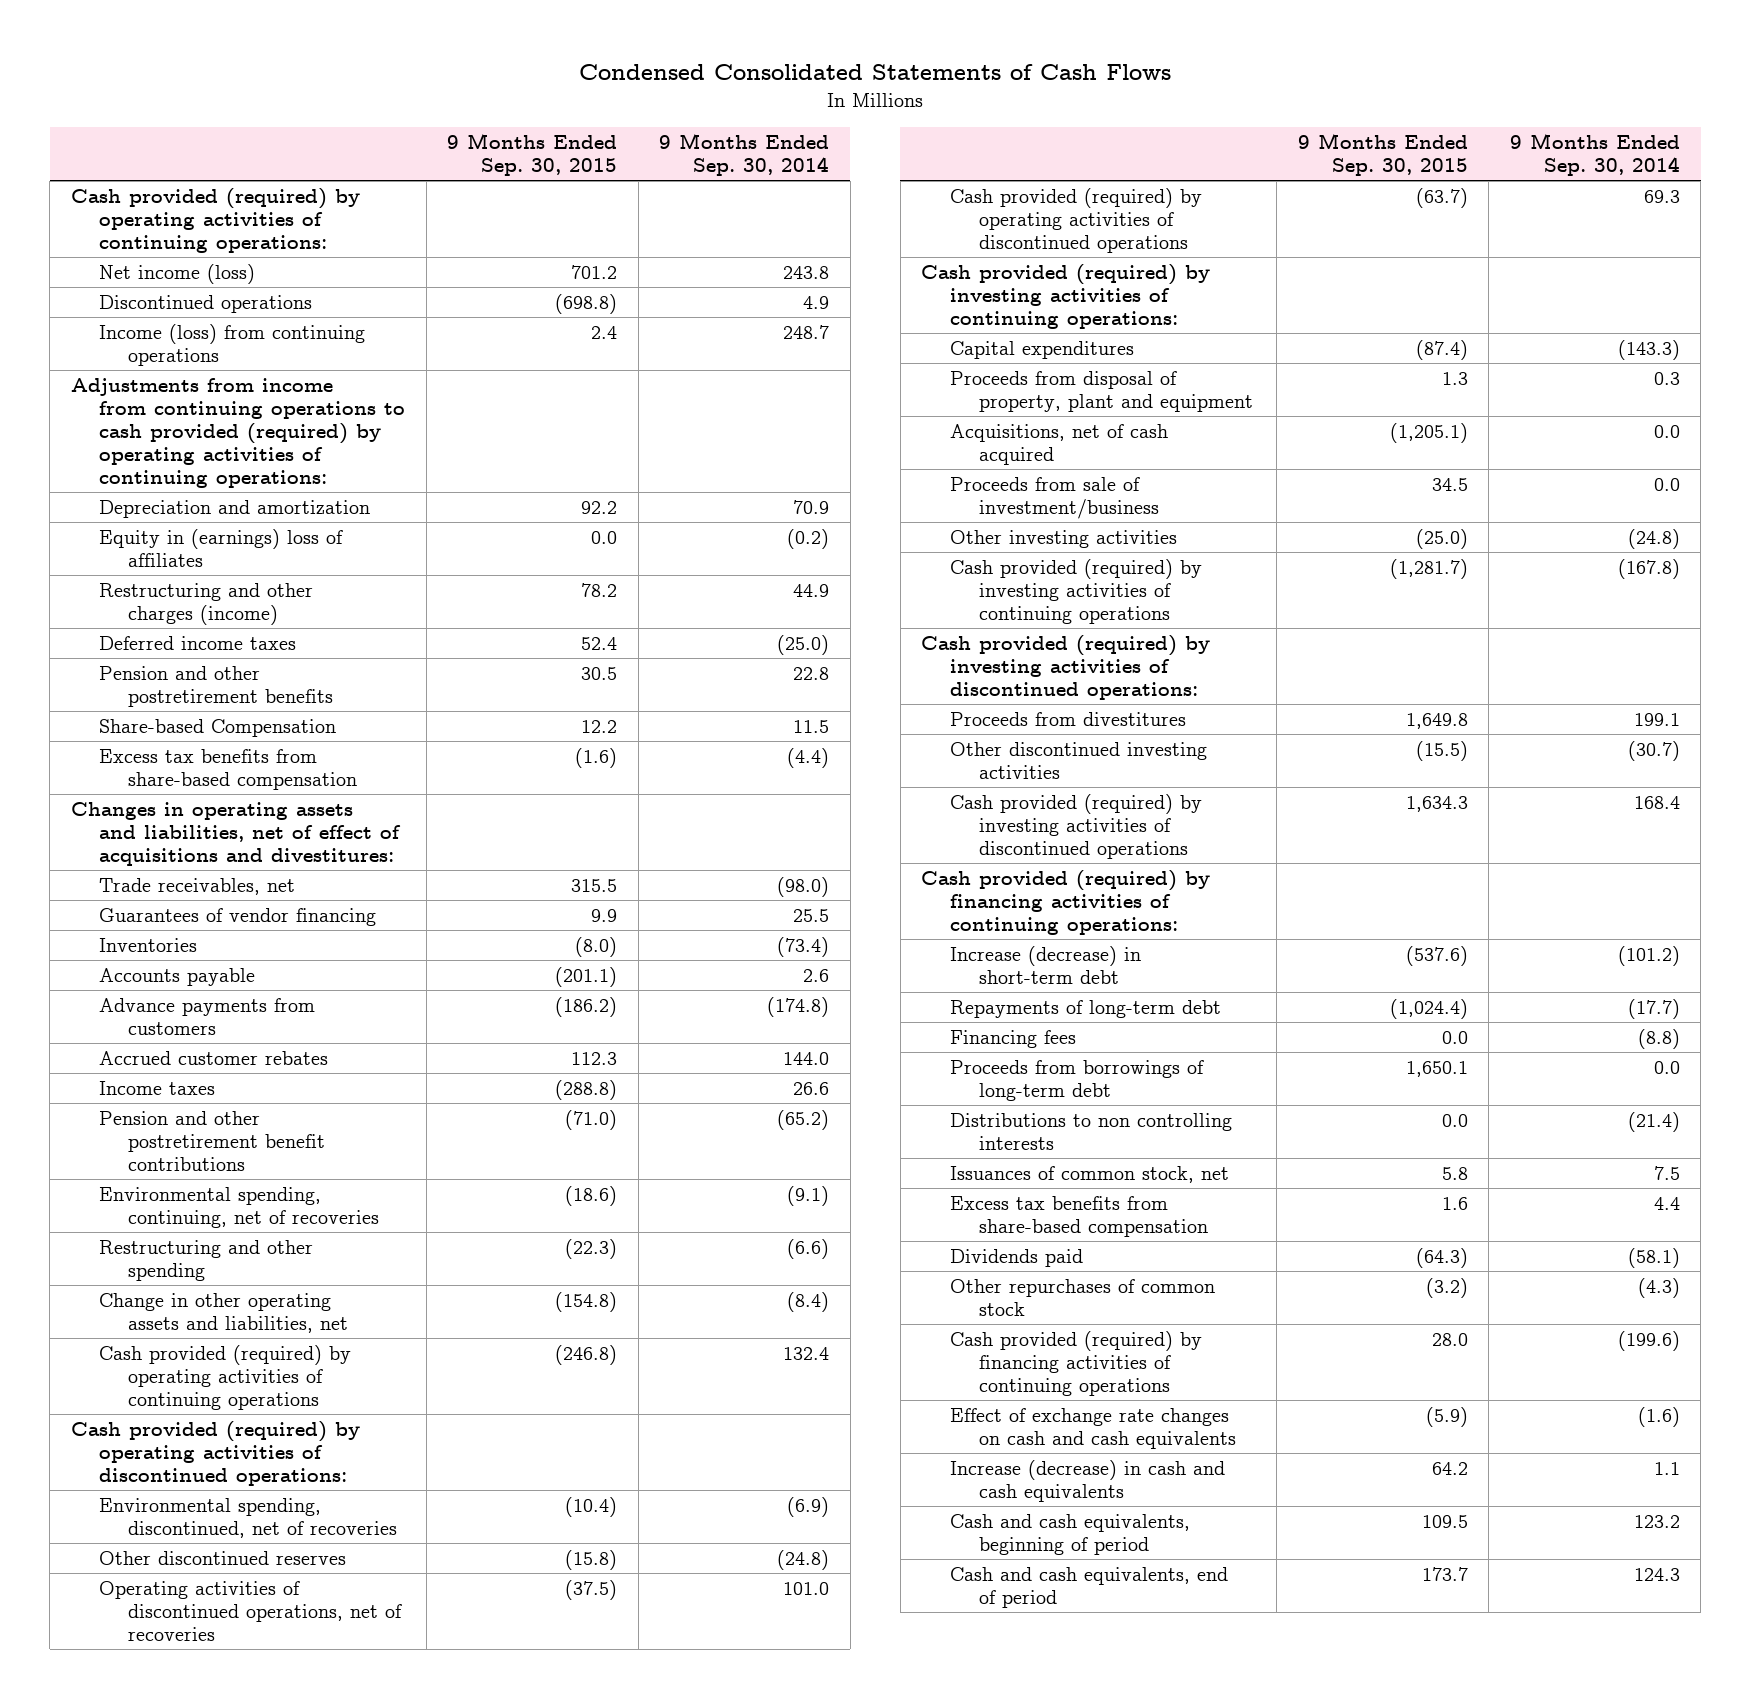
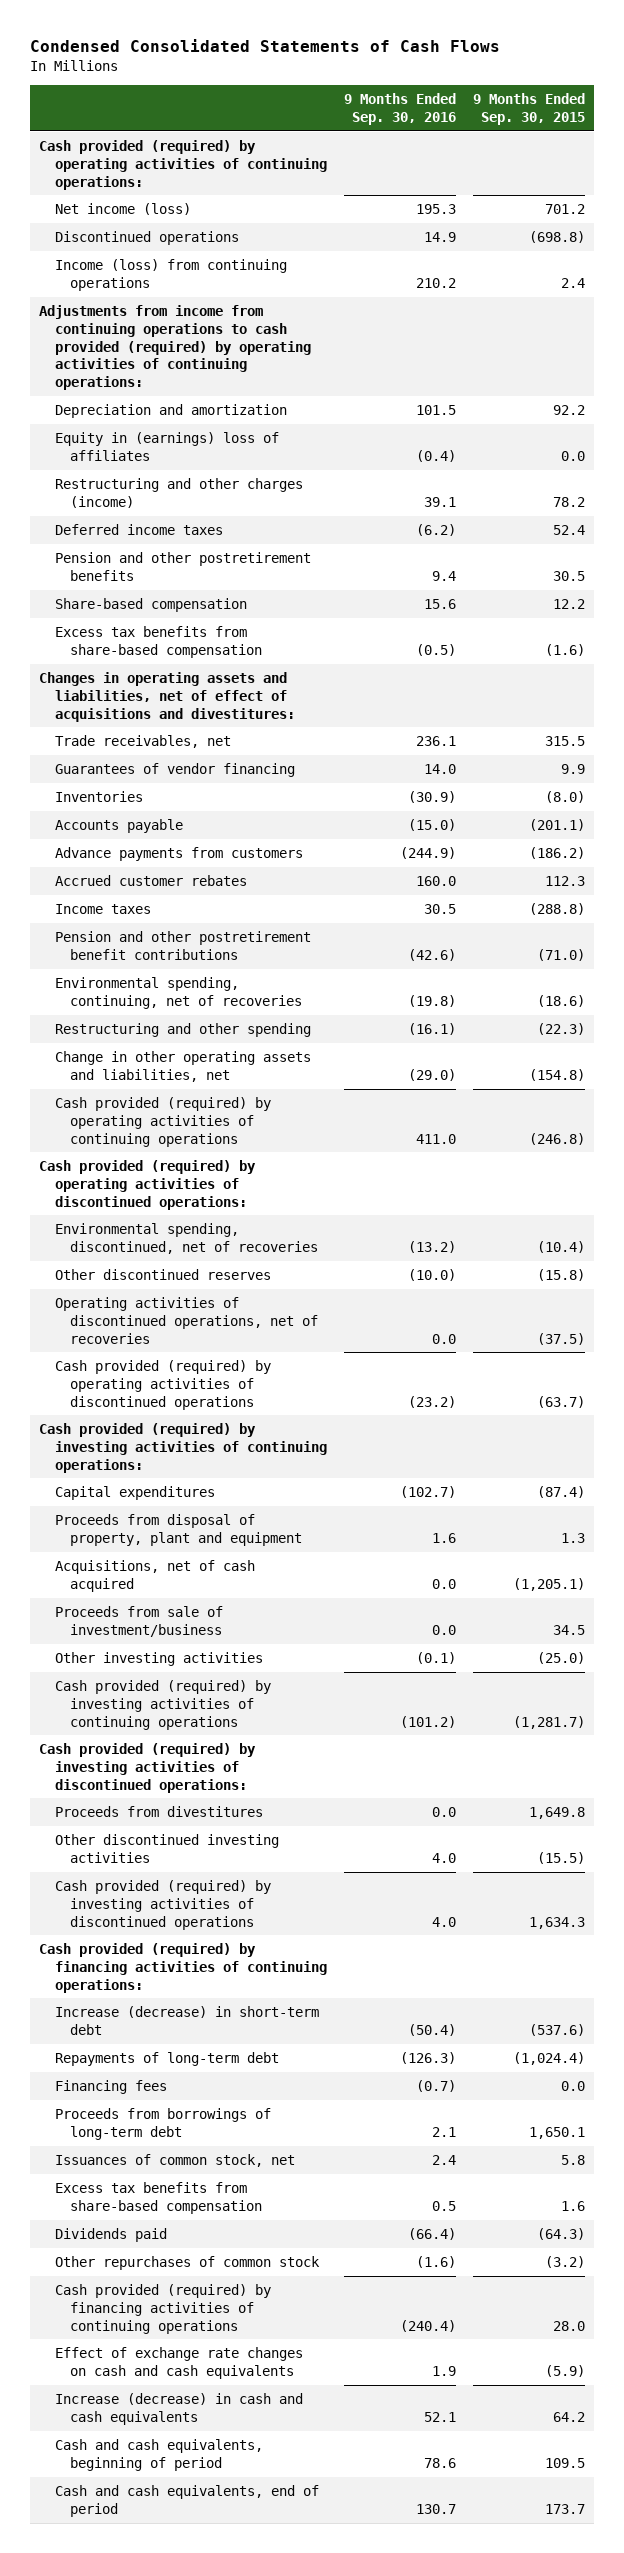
- | 9 Months Ended Sep. 30, 2015 | 9 Months Ended Sep. 30, 2014
+ | 9 Months Ended Sep. 30, 2016 | 9 Months Ended Sep. 30, 2015
- Share-based Compensation | 12.2 | 11.5
+ Share-based compensation | 15.6 | 12.2
- Distributions to non controlling interests | 0.0 | (21.4)

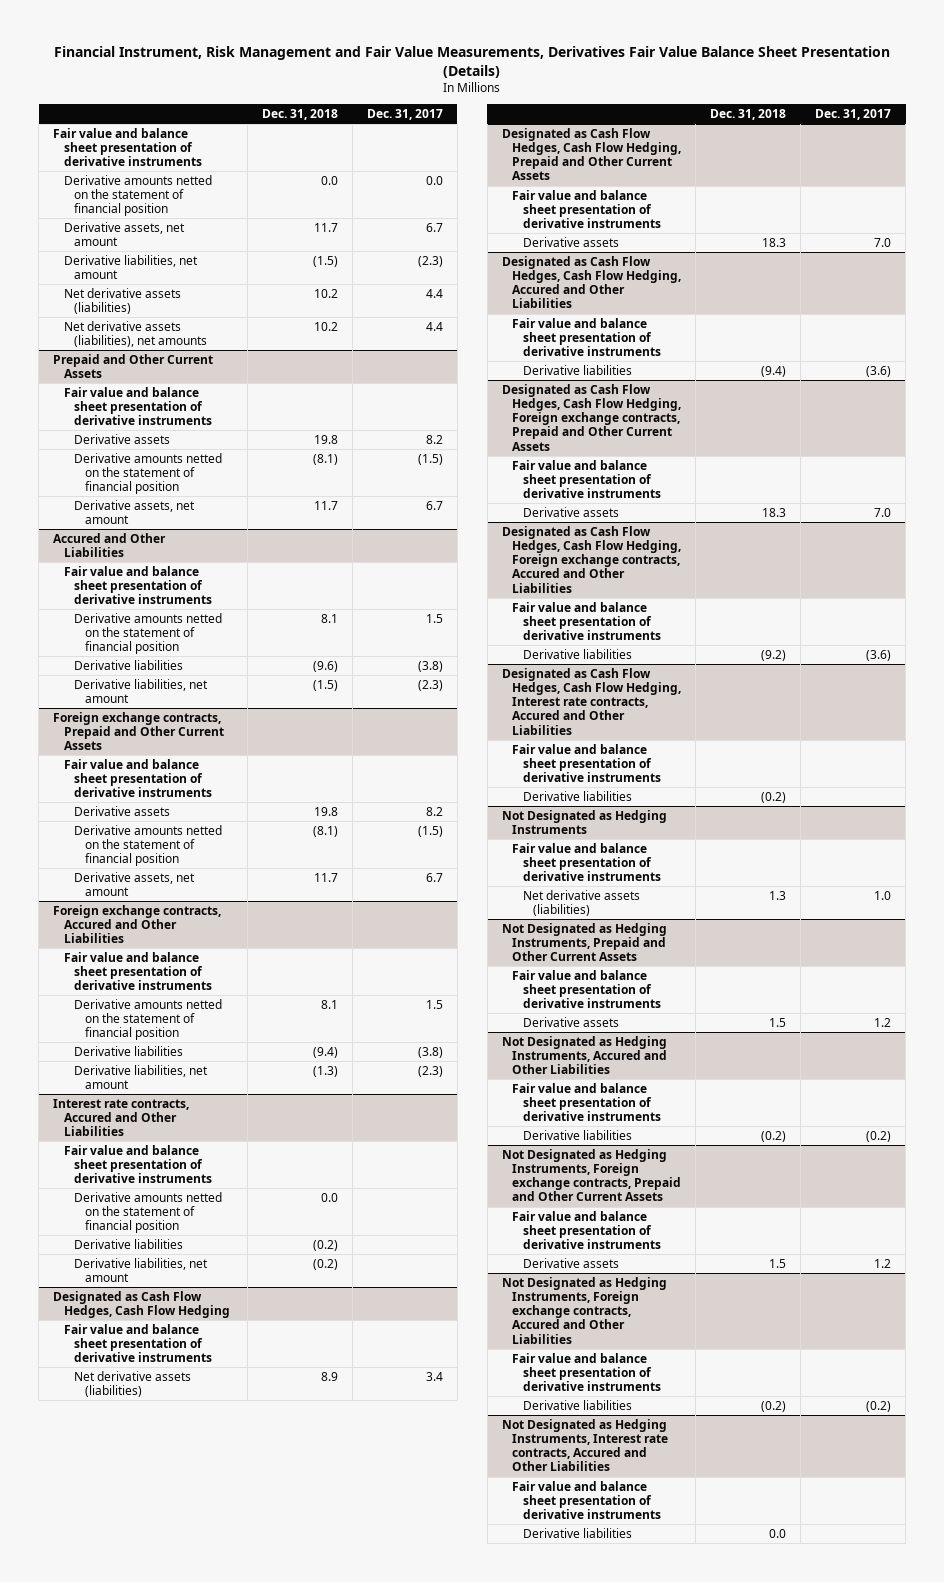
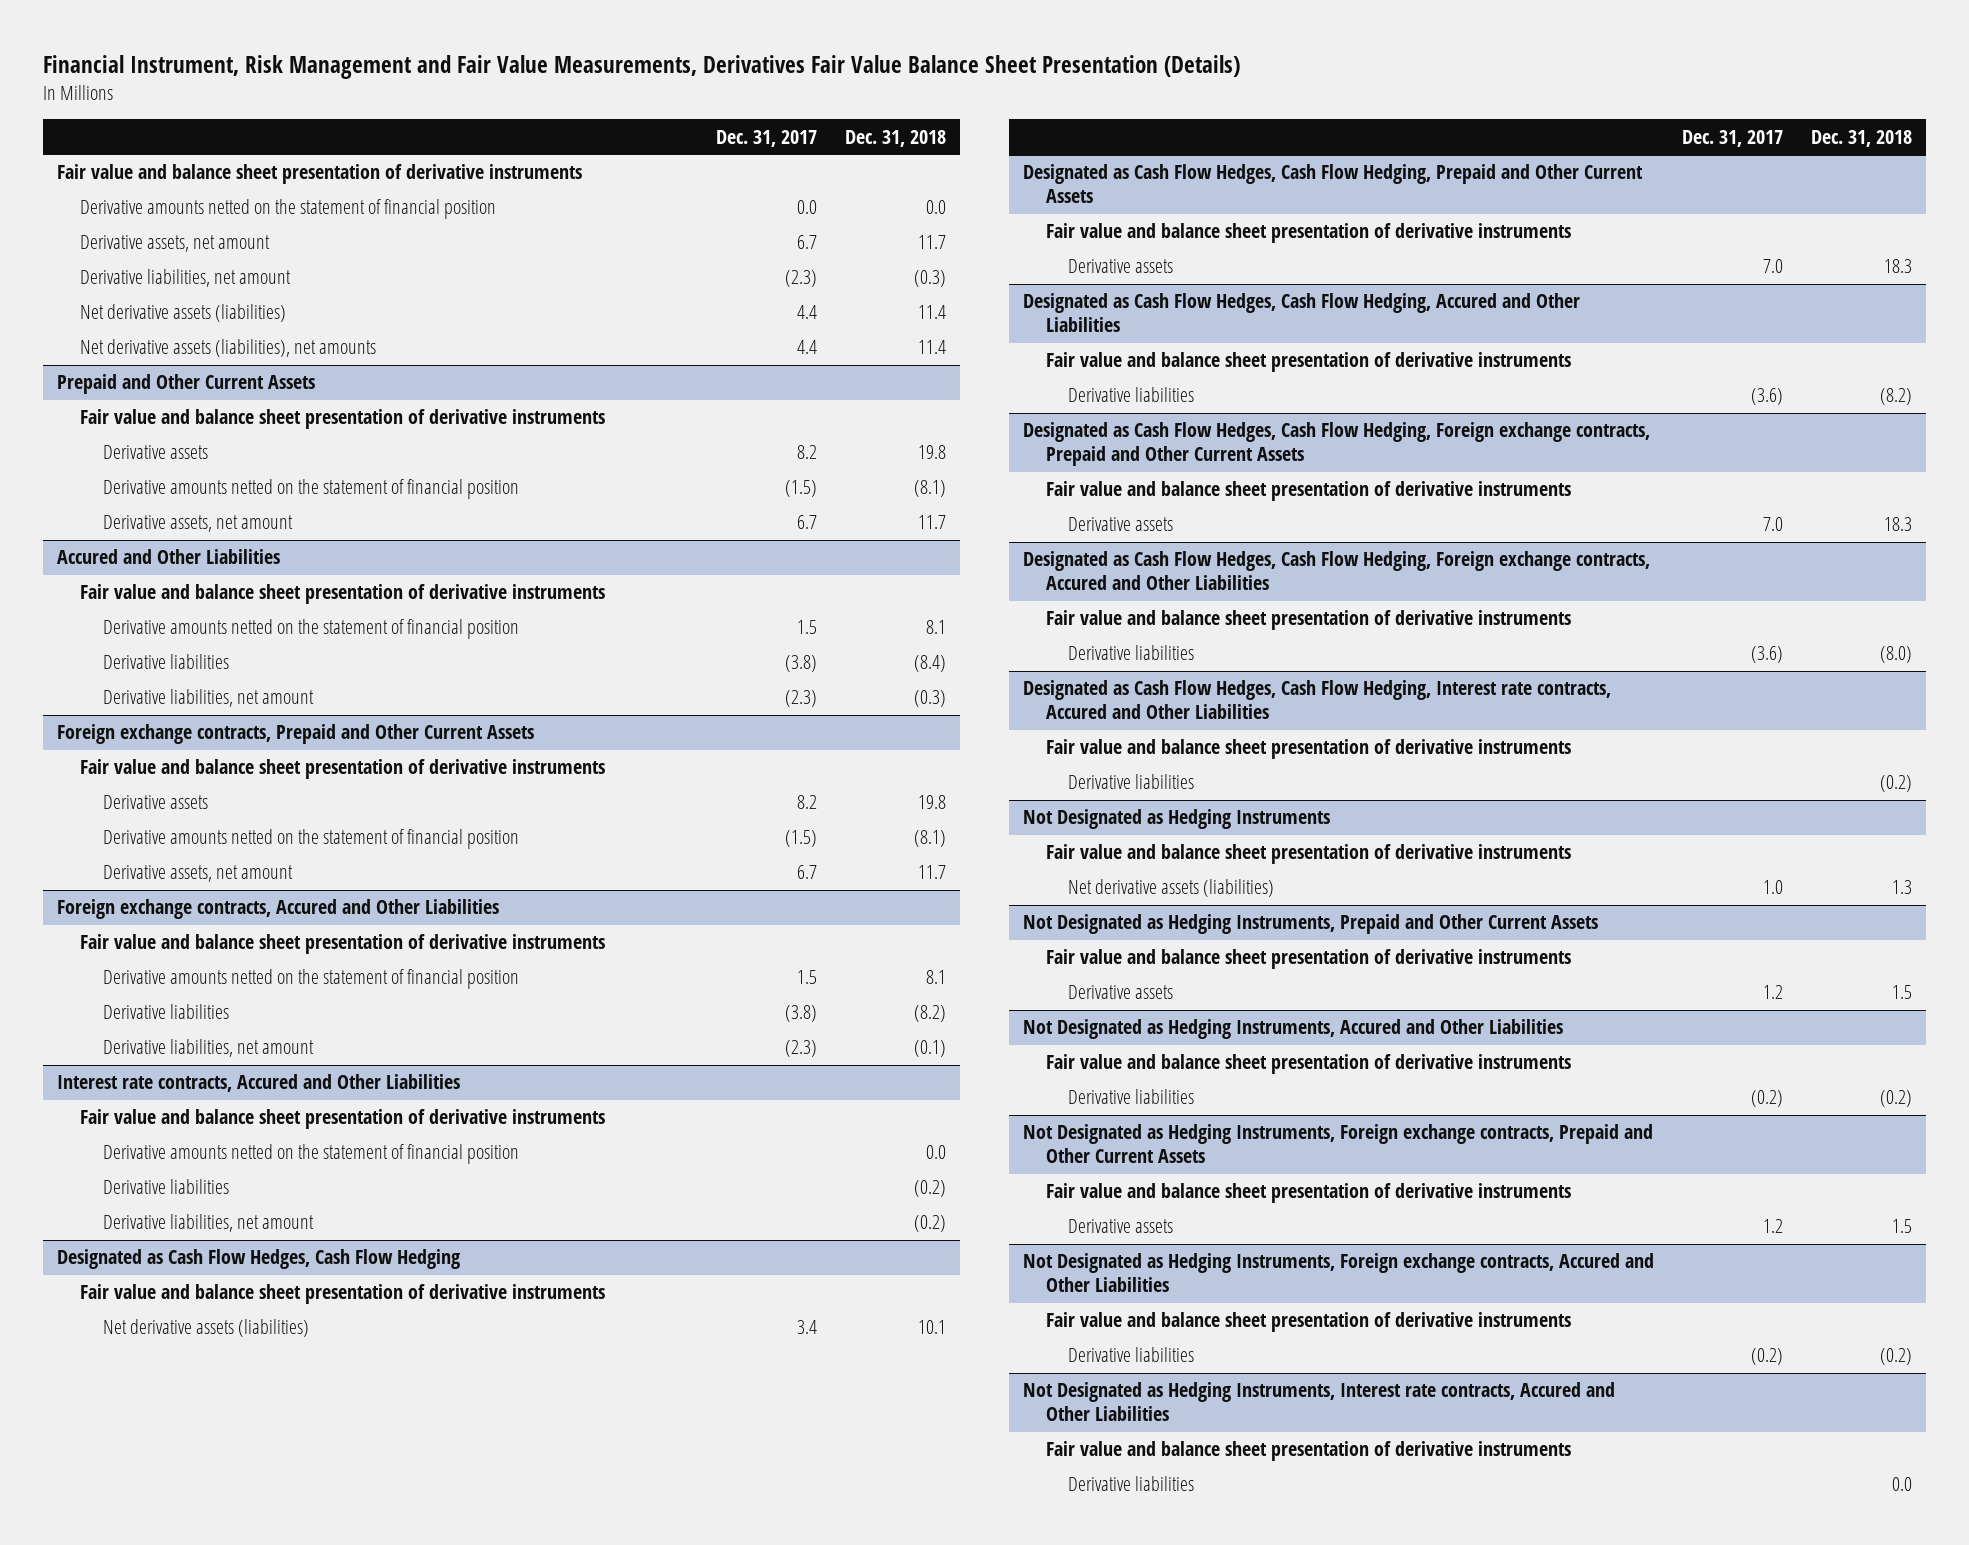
- | Dec. 31, 2018 | Dec. 31, 2017
+ | Dec. 31, 2017 | Dec. 31, 2018
- Derivative liabilities, net amount | (1.5) | (2.3)
- Net derivative assets (liabilities) | 10.2 | 4.4
- Net derivative assets (liabilities), net amounts | 10.2 | 4.4
+ Derivative liabilities, net amount | (2.3) | (0.3)
+ Net derivative assets (liabilities) | 4.4 | 11.4
+ Net derivative assets (liabilities), net amounts | 4.4 | 11.4
@ Accured and Other Liabilities
- Derivative liabilities | (9.6) | (3.8)
- Derivative liabilities, net amount | (1.5) | (2.3)
+ Derivative liabilities | (3.8) | (8.4)
+ Derivative liabilities, net amount | (2.3) | (0.3)
@ Foreign exchange contracts, Accured and Other Liabilities
- Derivative liabilities | (9.4) | (3.8)
- Derivative liabilities, net amount | (1.3) | (2.3)
+ Derivative liabilities | (3.8) | (8.2)
+ Derivative liabilities, net amount | (2.3) | (0.1)
@ Designated as Cash Flow Hedges, Cash Flow Hedging
- Net derivative assets (liabilities) | 8.9 | 3.4
+ Net derivative assets (liabilities) | 3.4 | 10.1
@ Designated as Cash Flow Hedges, Cash Flow Hedging, Accured and Other Liabilities
- Derivative liabilities | (9.4) | (3.6)
+ Derivative liabilities | (3.6) | (8.2)
@ Designated as Cash Flow Hedges, Cash Flow Hedging, Foreign exchange contracts, Accured and Other Liabilities
- Derivative liabilities | (9.2) | (3.6)
+ Derivative liabilities | (3.6) | (8.0)

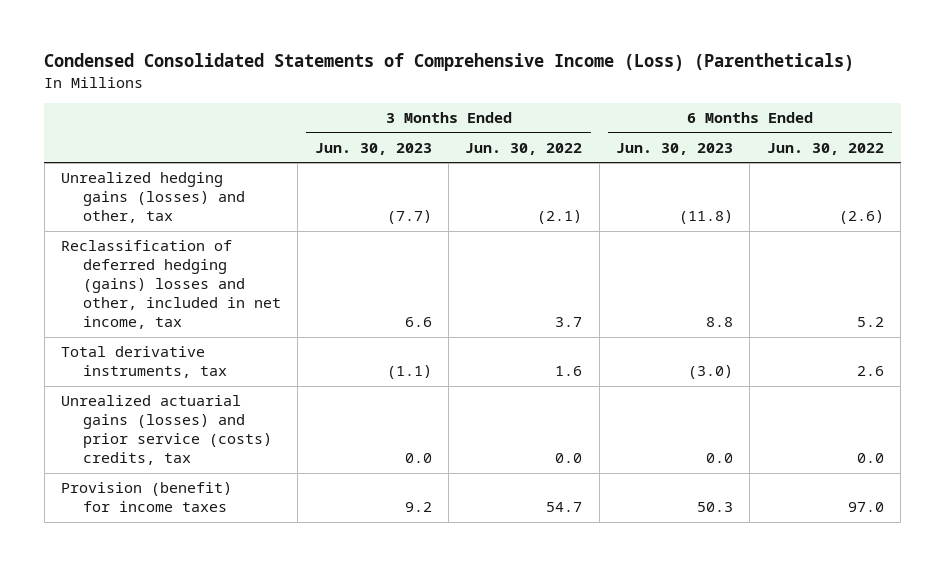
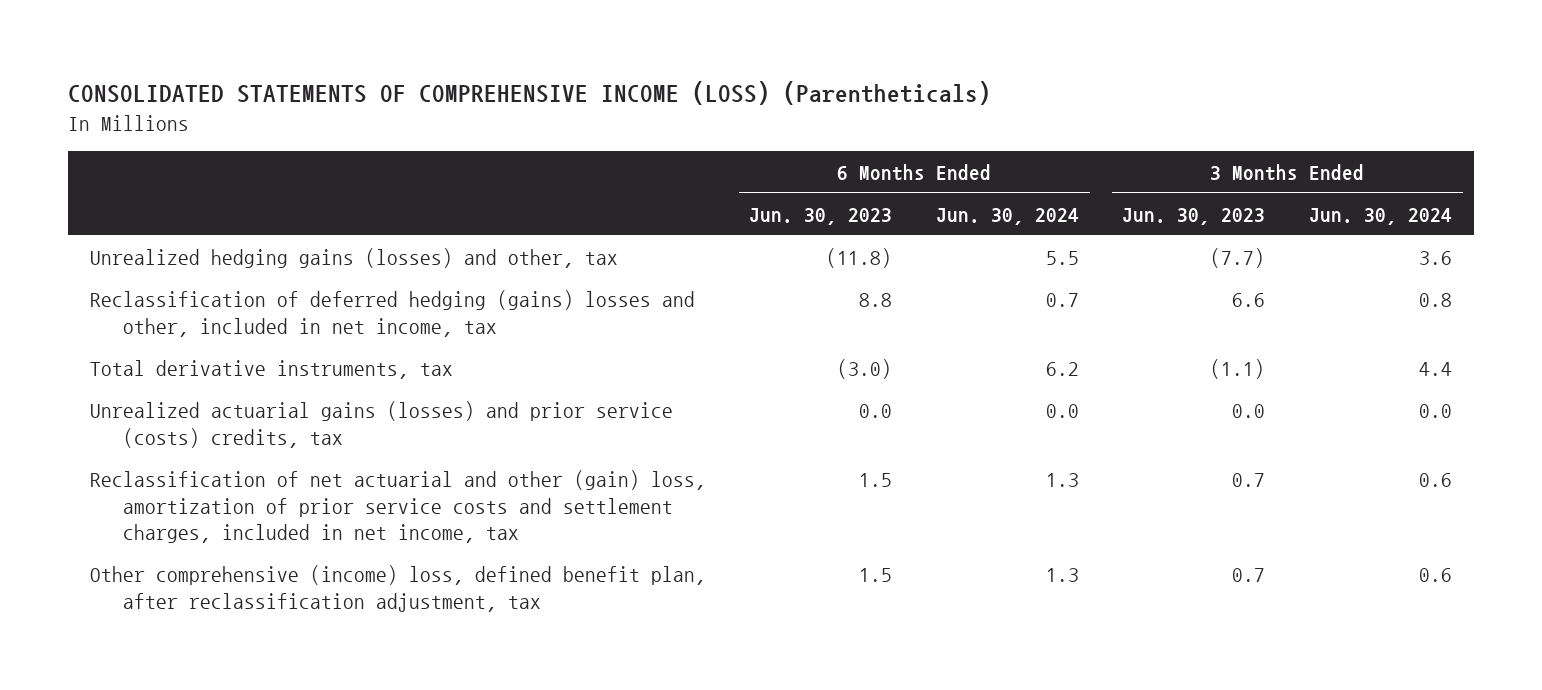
- Condensed Consolidated Statements of Comprehensive Income (Loss) (Parentheticals)
+ CONSOLIDATED STATEMENTS OF COMPREHENSIVE INCOME (LOSS) (Parentheticals)
- | 3 Months Ended Jun. 30, 2023 | 3 Months Ended Jun. 30, 2022 | 6 Months Ended Jun. 30, 2023 | 6 Months Ended Jun. 30, 2022
+ | 6 Months Ended Jun. 30, 2023 | 6 Months Ended Jun. 30, 2024 | 3 Months Ended Jun. 30, 2023 | 3 Months Ended Jun. 30, 2024
- Provision (benefit) for income taxes | 9.2 | 54.7 | 50.3 | 97.0
+ Reclassification of net actuarial and other (gain) loss, amortization of prior service costs and settlement charges, included in net income, tax | 1.5 | 1.3 | 0.7 | 0.6
+ Other comprehensive (income) loss, defined benefit plan, after reclassification adjustment, tax | 1.5 | 1.3 | 0.7 | 0.6

